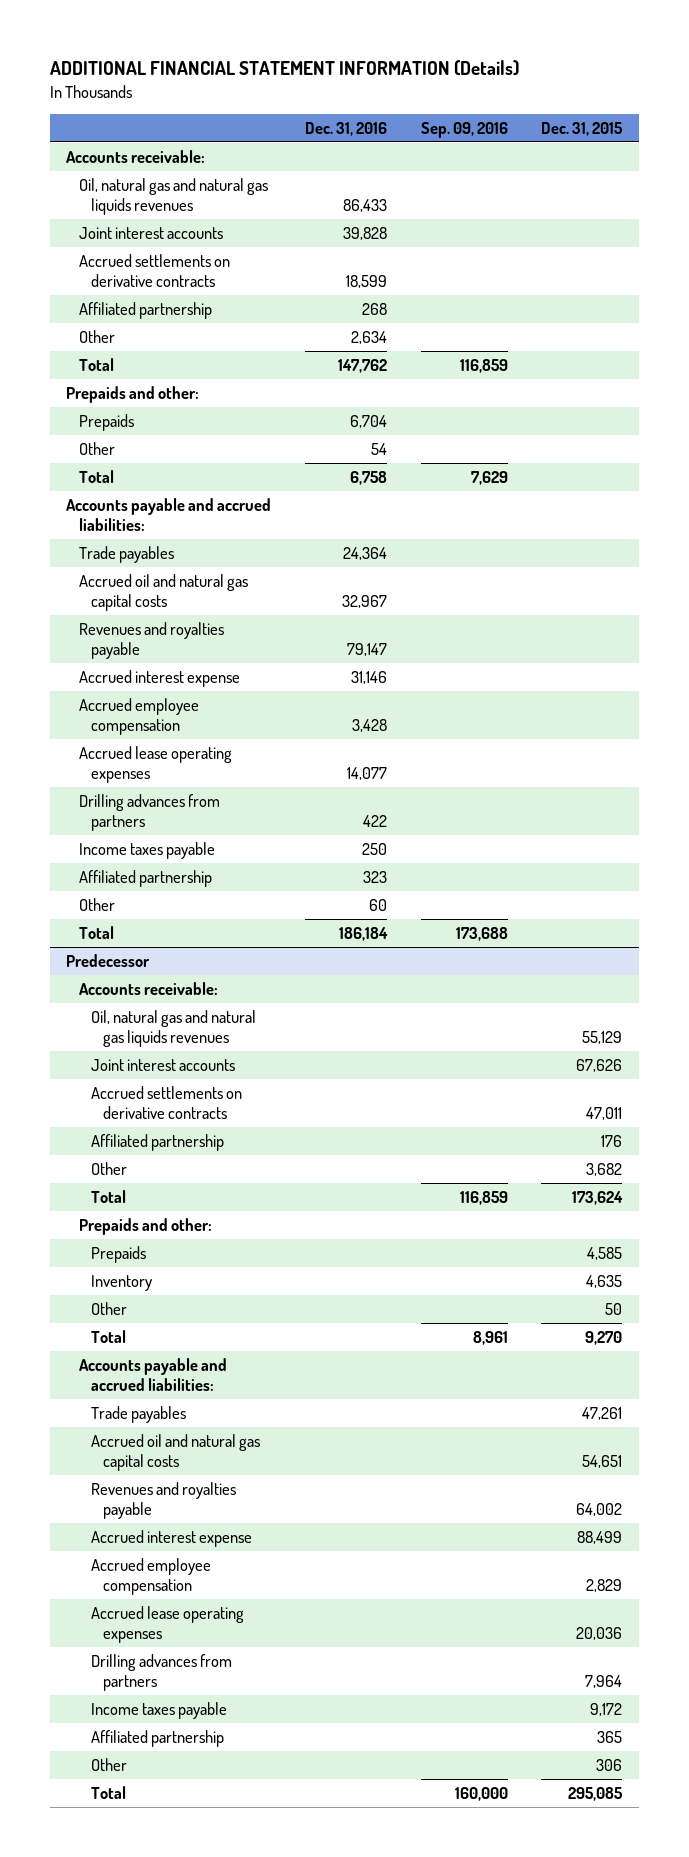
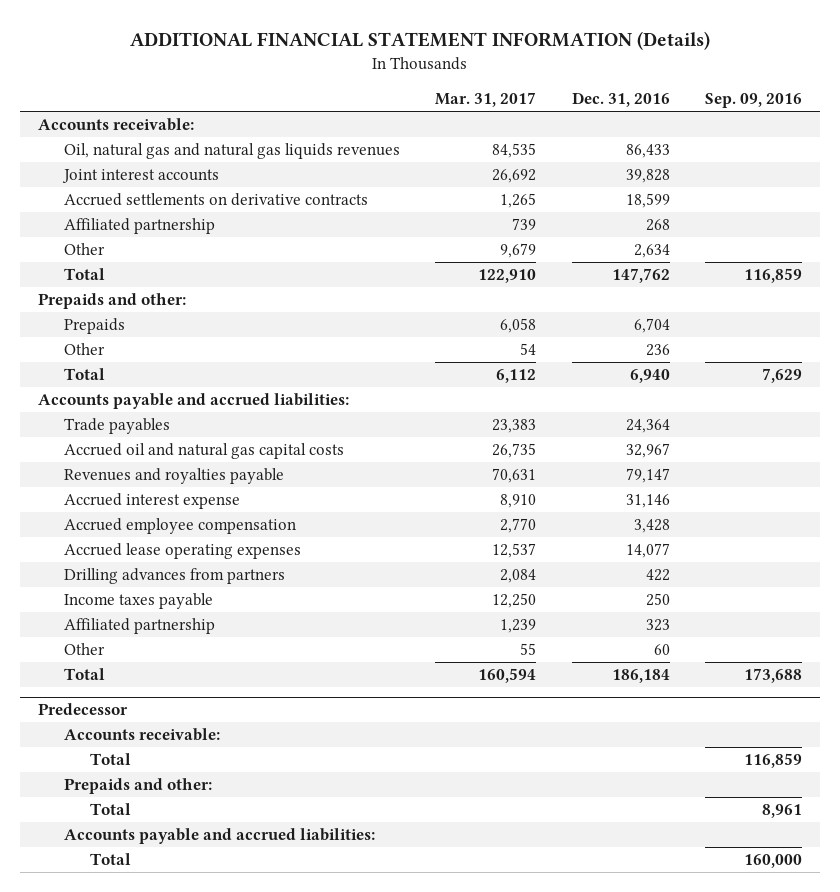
- | Dec. 31, 2016 | Sep. 09, 2016 | Dec. 31, 2015
+ | Mar. 31, 2017 | Dec. 31, 2016 | Sep. 09, 2016
- Other | 54 | |
- Total | 6,758 | 7,629 |
+ Other | 54 | 236 |
+ Total | 6,112 | 6,940 | 7,629
@ Predecessor
- Oil, natural gas and natural gas liquids revenues | | | 55,129
- Joint interest accounts | | | 67,626
- Accrued settlements on derivative contracts | | | 47,011
- Affiliated partnership | | | 176
- Other | | | 3,682
- Prepaids | | | 4,585
- Inventory | | | 4,635
- Other | | | 50
- Trade payables | | | 47,261
- Accrued oil and natural gas capital costs | | | 54,651
- Revenues and royalties payable | | | 64,002
- Accrued interest expense | | | 88,499
- Accrued employee compensation | | | 2,829
- Accrued lease operating expenses | | | 20,036
- Drilling advances from partners | | | 7,964
- Income taxes payable | | | 9,172
- Affiliated partnership | | | 365
- Other | | | 306

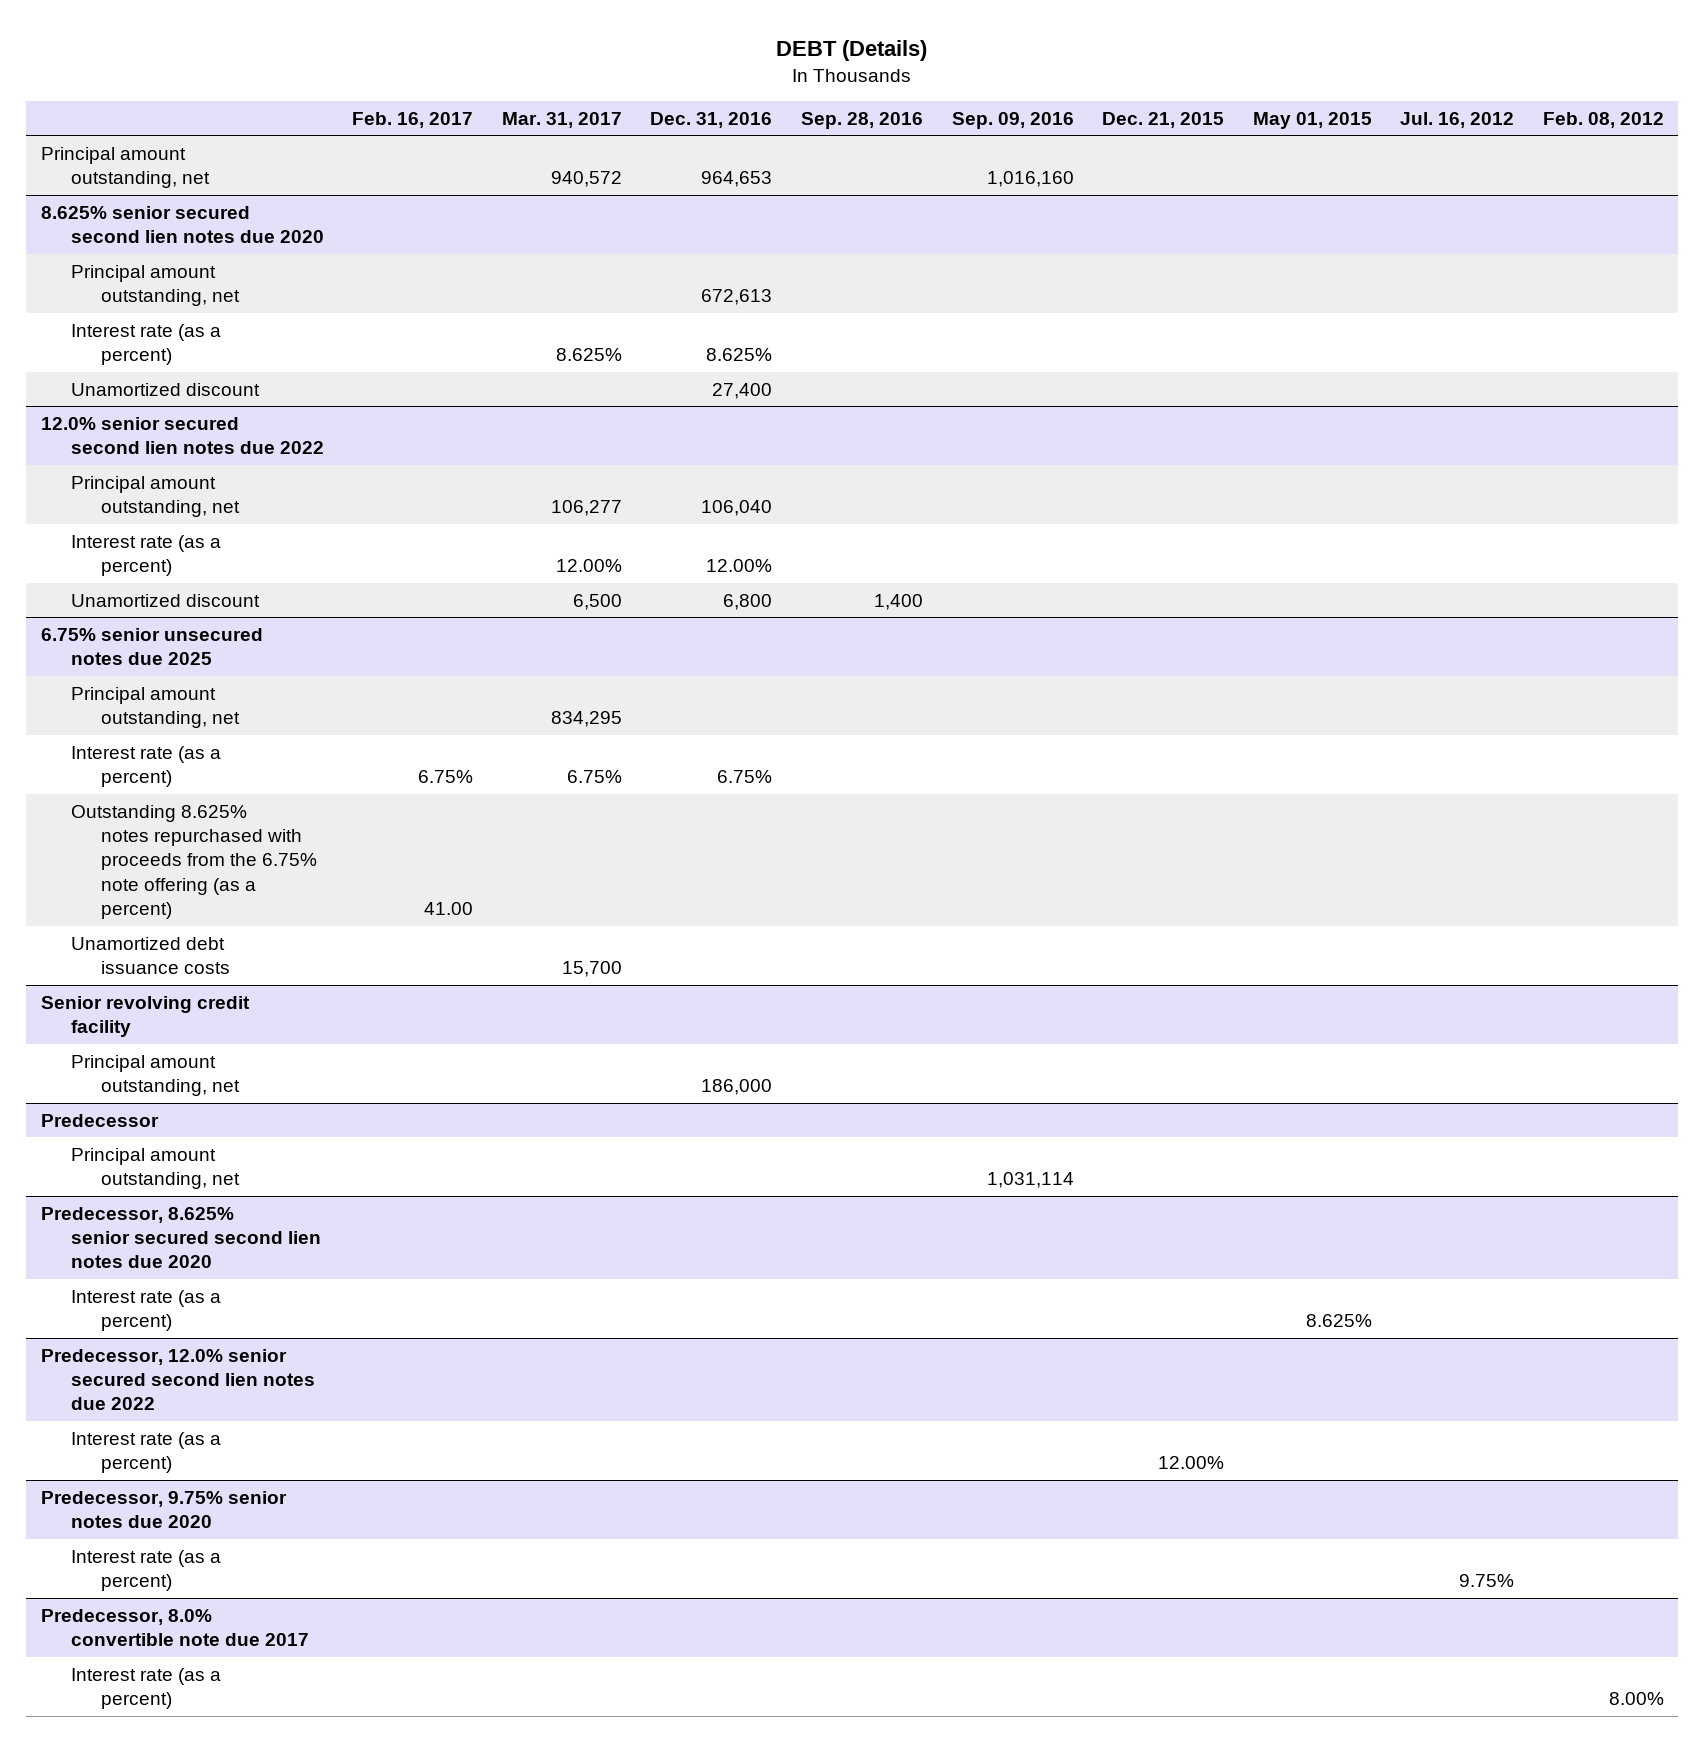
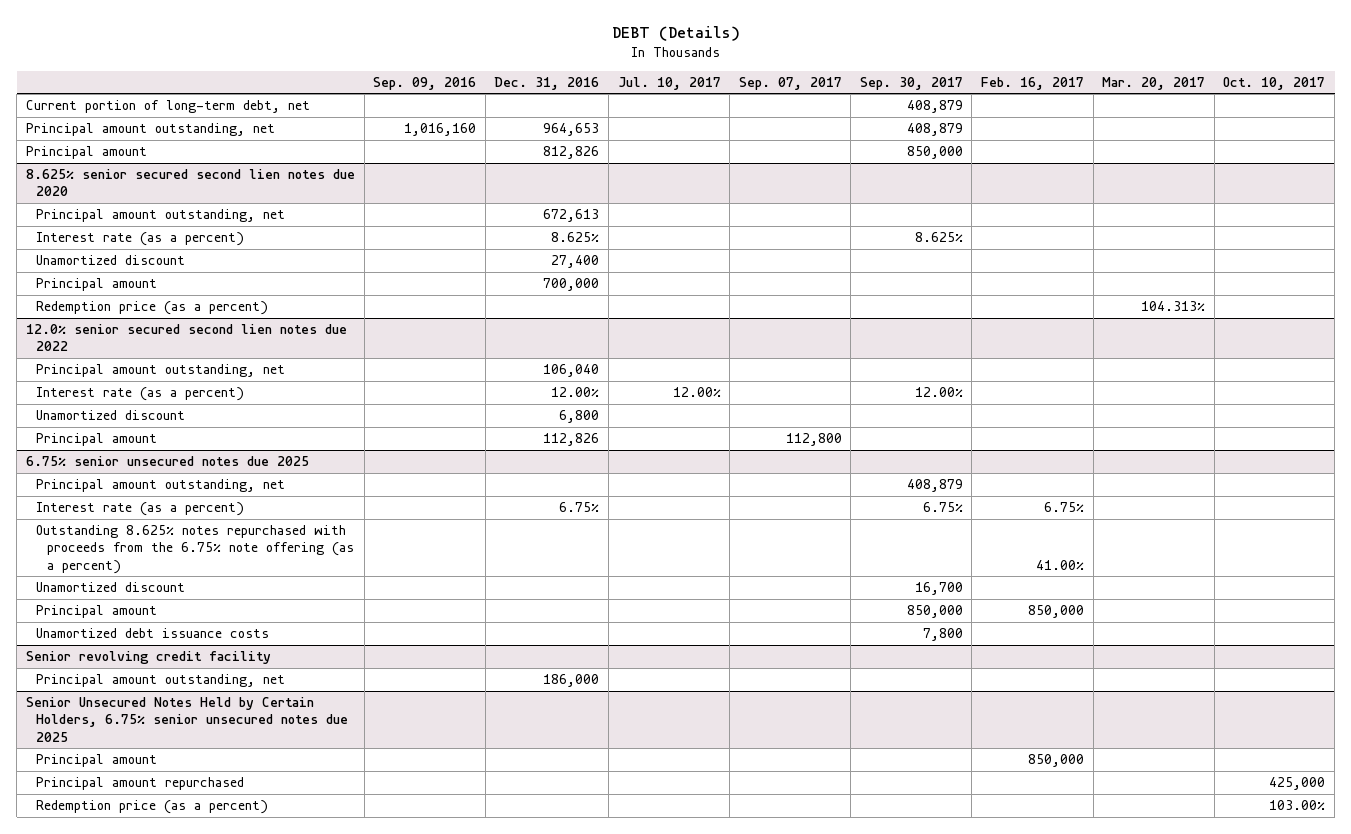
- | Feb. 16, 2017 | Mar. 31, 2017 | Dec. 31, 2016 | Sep. 28, 2016 | Sep. 09, 2016 | Dec. 21, 2015 | May 01, 2015 | Jul. 16, 2012 | Feb. 08, 2012
+ | Sep. 09, 2016 | Dec. 31, 2016 | Jul. 10, 2017 | Sep. 07, 2017 | Sep. 30, 2017 | Feb. 16, 2017 | Mar. 20, 2017 | Oct. 10, 2017
+ Current portion of long-term debt, net | | | | | 408,879 | | |
+ Principal amount | | 812,826 | | | 850,000 | | |
@ 8.625% senior secured second lien notes due 2020
+ Principal amount | | 700,000 | | | | | |
+ Redemption price (as a percent) | | | | | | | 104.313% |
@ 12.0% senior secured second lien notes due 2022
+ Principal amount | | 112,826 | | 112,800 | | | |
@ 6.75% senior unsecured notes due 2025
- Outstanding 8.625% notes repurchased with proceeds from the 6.75% note offering (as a percent) | 41.00 | | | | | | | |
+ Outstanding 8.625% notes repurchased with proceeds from the 6.75% note offering (as a percent) | | | | | | 41.00% | |
+ Unamortized discount | | | | | 16,700 | | |
+ Principal amount | | | | | 850,000 | 850,000 | |
- Predecessor
- Principal amount outstanding, net | | | | | 1,031,114 | | | |
- Predecessor, 8.625% senior secured second lien notes due 2020
- Interest rate (as a percent) | | | | | | | 8.625% | |
- Predecessor, 12.0% senior secured second lien notes due 2022
- Interest rate (as a percent) | | | | | | 12.00% | | |
- Predecessor, 9.75% senior notes due 2020
- Interest rate (as a percent) | | | | | | | | 9.75% |
- Predecessor, 8.0% convertible note due 2017
- Interest rate (as a percent) | | | | | | | | | 8.00%
+ Senior Unsecured Notes Held by Certain Holders, 6.75% senior unsecured notes due 2025
+ Principal amount | | | | | | 850,000 | |
+ Principal amount repurchased | | | | | | | | 425,000
+ Redemption price (as a percent) | | | | | | | | 103.00%

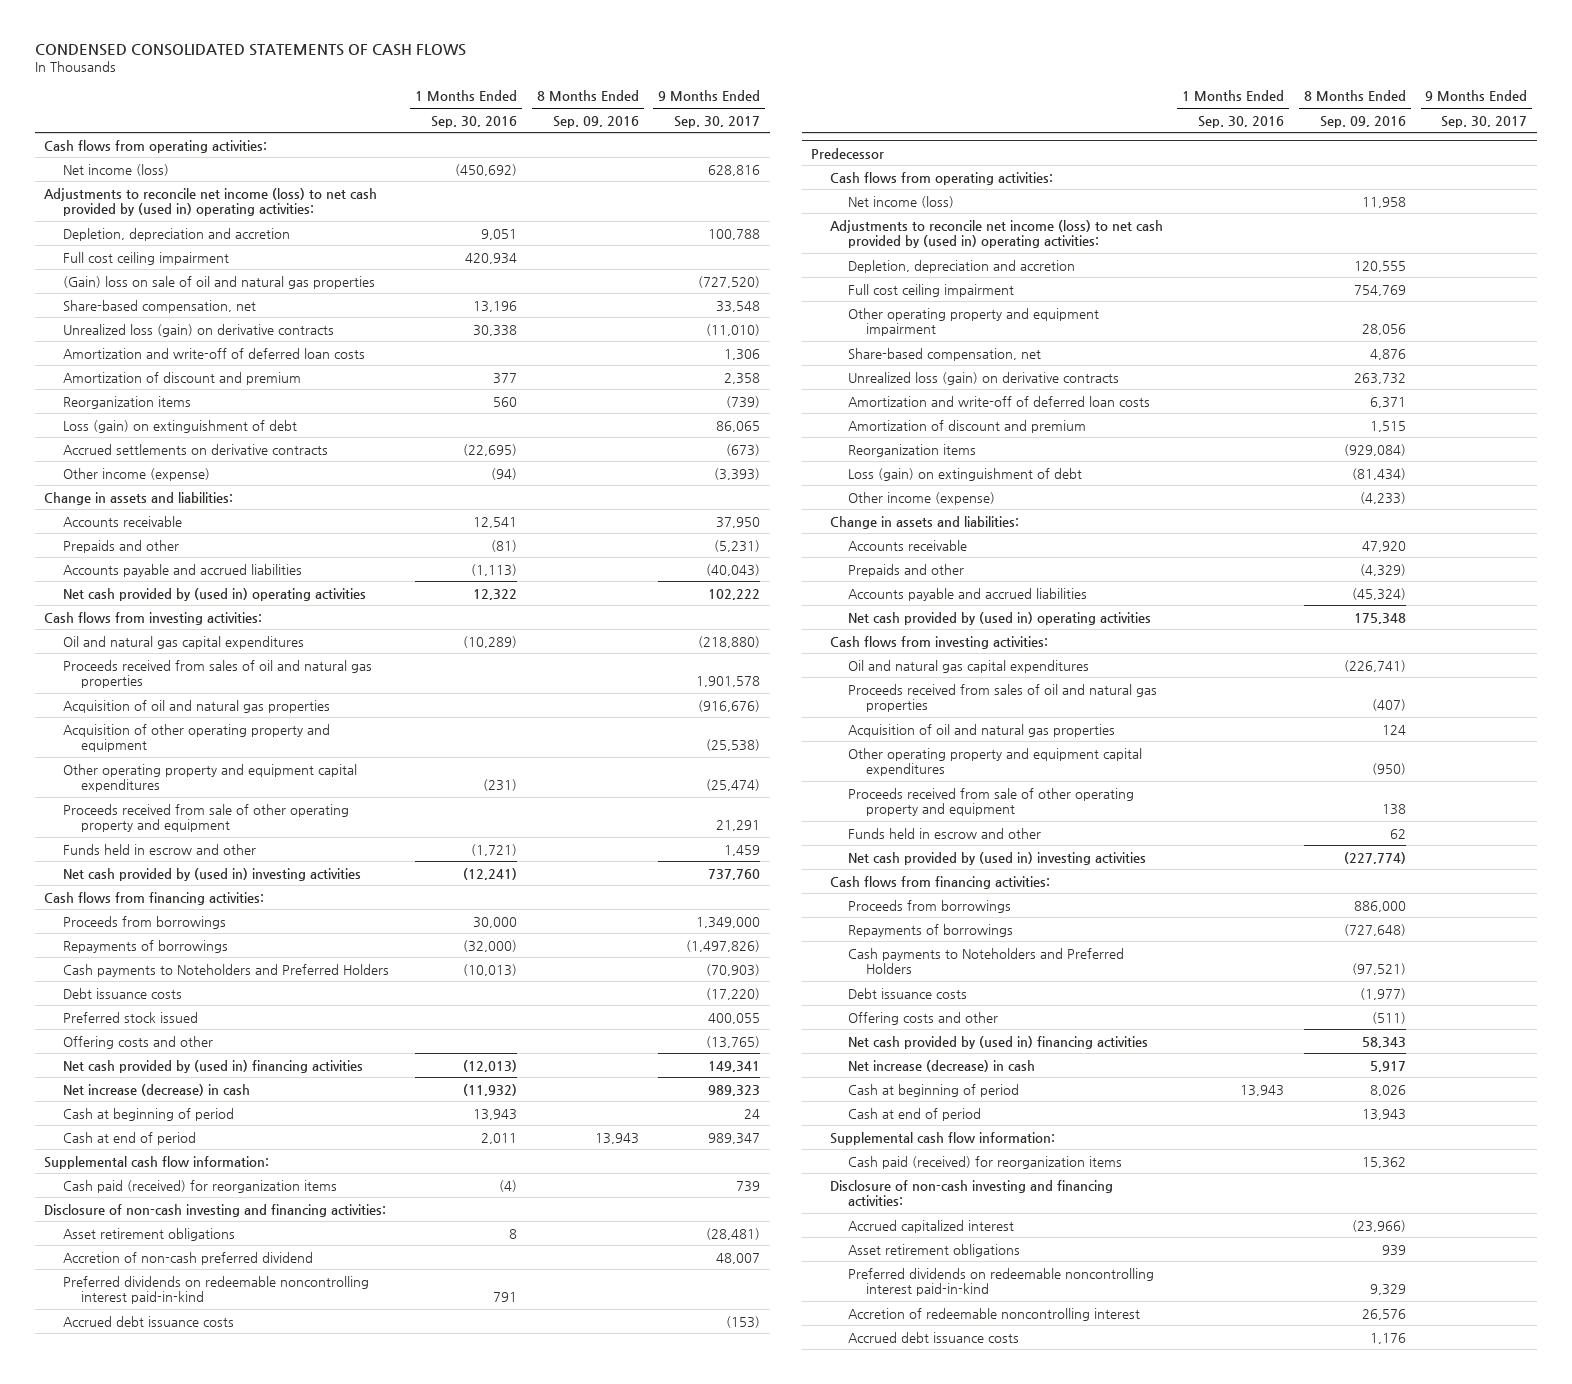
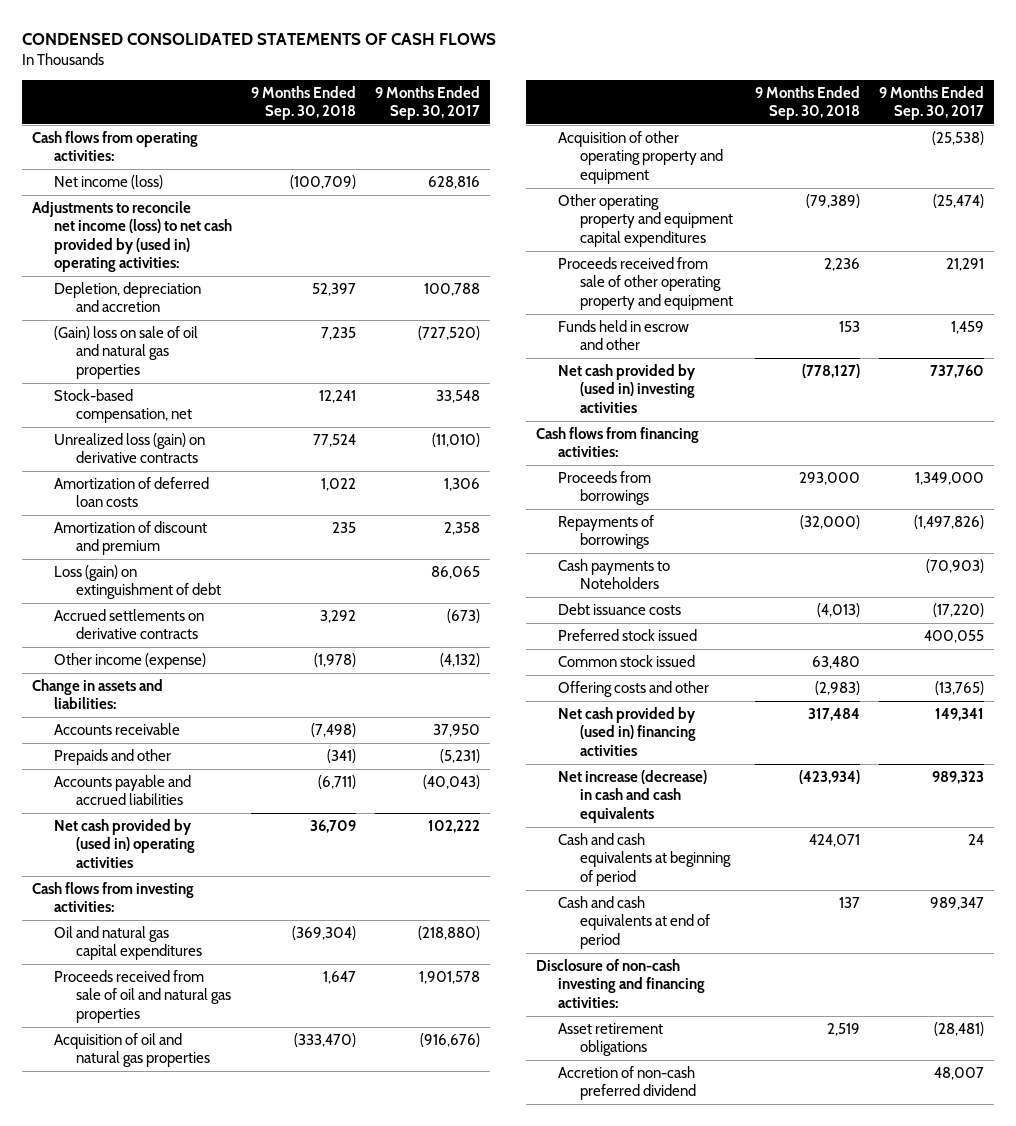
- | 1 Months Ended Sep. 30, 2016 | 8 Months Ended Sep. 09, 2016 | 9 Months Ended Sep. 30, 2017
+ | 9 Months Ended Sep. 30, 2018 | 9 Months Ended Sep. 30, 2017
- Full cost ceiling impairment | 420,934 | |
- Share-based compensation, net | 13,196 | | 33,548
+ Stock-based compensation, net | 12,241 | 33,548
- Amortization and write-off of deferred loan costs | | | 1,306
+ Amortization of deferred loan costs | 1,022 | 1,306
- Reorganization items | 560 | | (739)
- Other income (expense) | (94) | | (3,393)
+ Other income (expense) | (1,978) | (4,132)
- Proceeds received from sales of oil and natural gas properties | | | 1,901,578
+ Proceeds received from sale of oil and natural gas properties | 1,647 | 1,901,578
- Cash payments to Noteholders and Preferred Holders | (10,013) | | (70,903)
+ Cash payments to Noteholders | | (70,903)
+ Common stock issued | 63,480 |
- Net increase (decrease) in cash | (11,932) | | 989,323
- Cash at beginning of period | 13,943 | | 24
- Cash at end of period | 2,011 | 13,943 | 989,347
- Supplemental cash flow information:
- Cash paid (received) for reorganization items | (4) | | 739
+ Net increase (decrease) in cash and cash equivalents | (423,934) | 989,323
+ Cash and cash equivalents at beginning of period | 424,071 | 24
+ Cash and cash equivalents at end of period | 137 | 989,347
- Preferred dividends on redeemable noncontrolling interest paid-in-kind | 791 | |
- Accrued debt issuance costs | | | (153)
- Predecessor
- Cash flows from operating activities:
- Net income (loss) | | 11,958 |
- Adjustments to reconcile net income (loss) to net cash provided by (used in) operating activities:
- Depletion, depreciation and accretion | | 120,555 |
- Full cost ceiling impairment | | 754,769 |
- Other operating property and equipment impairment | | 28,056 |
- Share-based compensation, net | | 4,876 |
- Unrealized loss (gain) on derivative contracts | | 263,732 |
- Amortization and write-off of deferred loan costs | | 6,371 |
- Amortization of discount and premium | | 1,515 |
- Reorganization items | | (929,084) |
- Loss (gain) on extinguishment of debt | | (81,434) |
- Other income (expense) | | (4,233) |
- Change in assets and liabilities:
- Accounts receivable | | 47,920 |
- Prepaids and other | | (4,329) |
- Accounts payable and accrued liabilities | | (45,324) |
- Net cash provided by (used in) operating activities | | 175,348 |
- Cash flows from investing activities:
- Oil and natural gas capital expenditures | | (226,741) |
- Proceeds received from sales of oil and natural gas properties | | (407) |
- Acquisition of oil and natural gas properties | | 124 |
- Other operating property and equipment capital expenditures | | (950) |
- Proceeds received from sale of other operating property and equipment | | 138 |
- Funds held in escrow and other | | 62 |
- Net cash provided by (used in) investing activities | | (227,774) |
- Cash flows from financing activities:
- Proceeds from borrowings | | 886,000 |
- Repayments of borrowings | | (727,648) |
- Cash payments to Noteholders and Preferred Holders | | (97,521) |
- Debt issuance costs | | (1,977) |
- Offering costs and other | | (511) |
- Net cash provided by (used in) financing activities | | 58,343 |
- Net increase (decrease) in cash | | 5,917 |
- Cash at beginning of period | 13,943 | 8,026 |
- Cash at end of period | | 13,943 |
- Supplemental cash flow information:
- Cash paid (received) for reorganization items | | 15,362 |
- Disclosure of non-cash investing and financing activities:
- Accrued capitalized interest | | (23,966) |
- Asset retirement obligations | | 939 |
- Preferred dividends on redeemable noncontrolling interest paid-in-kind | | 9,329 |
- Accretion of redeemable noncontrolling interest | | 26,576 |
- Accrued debt issuance costs | | 1,176 |

